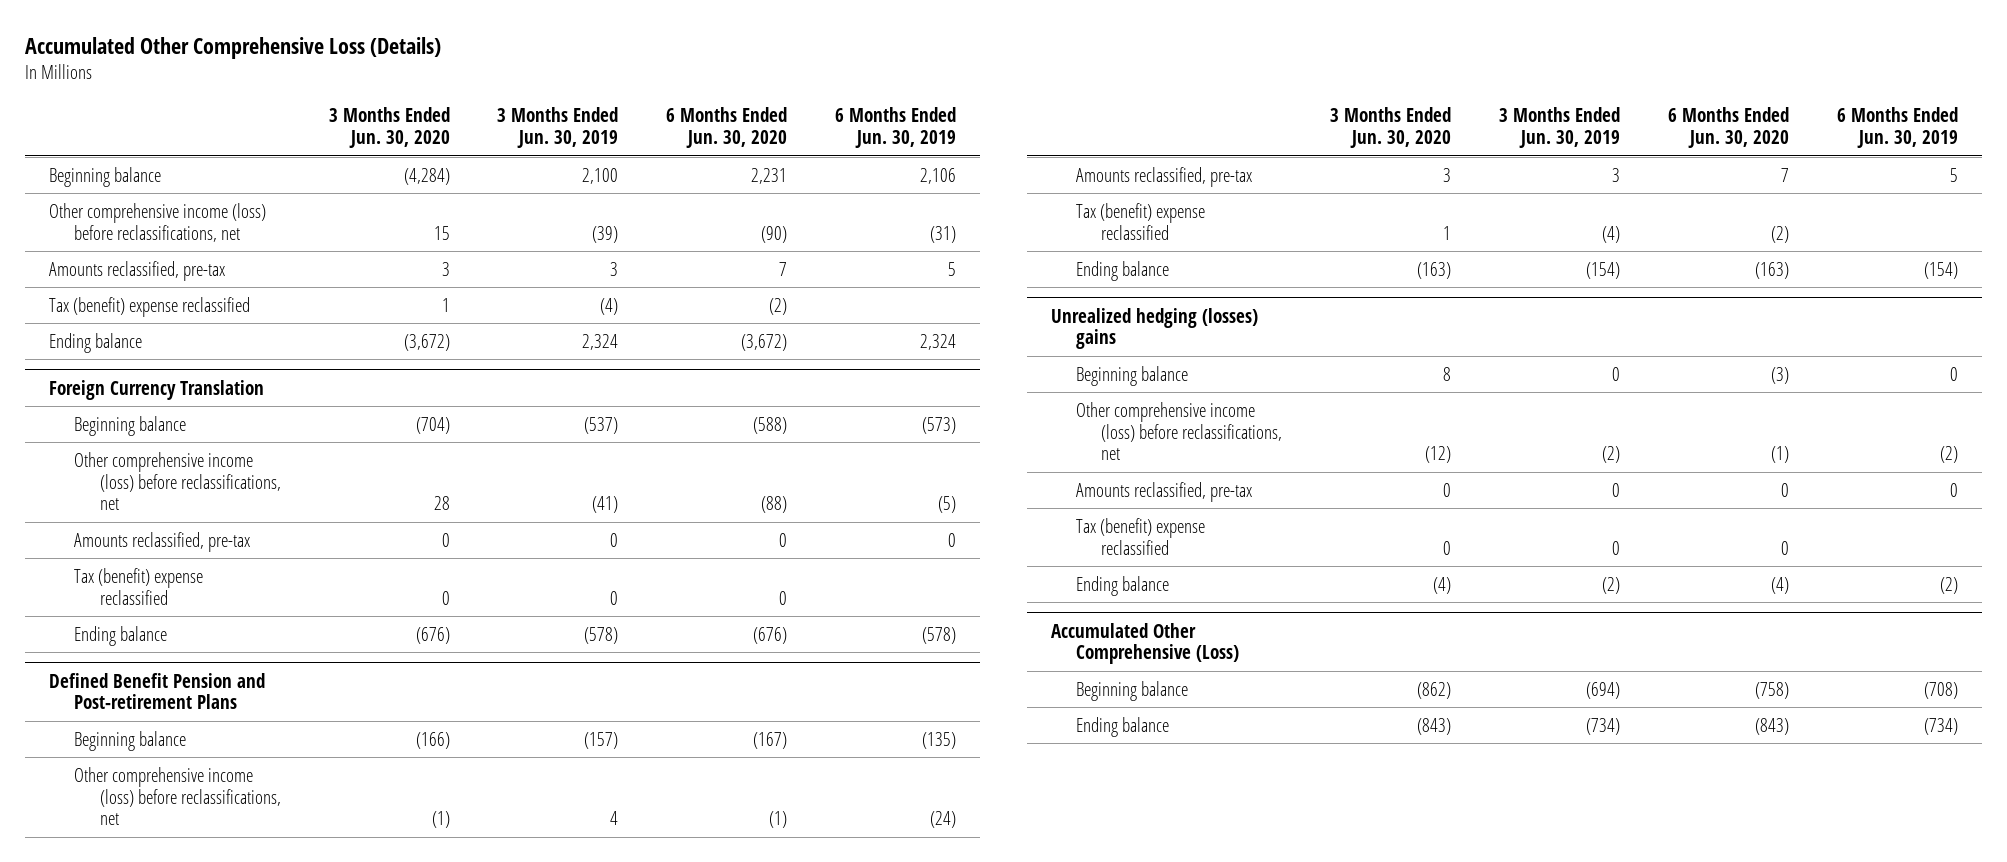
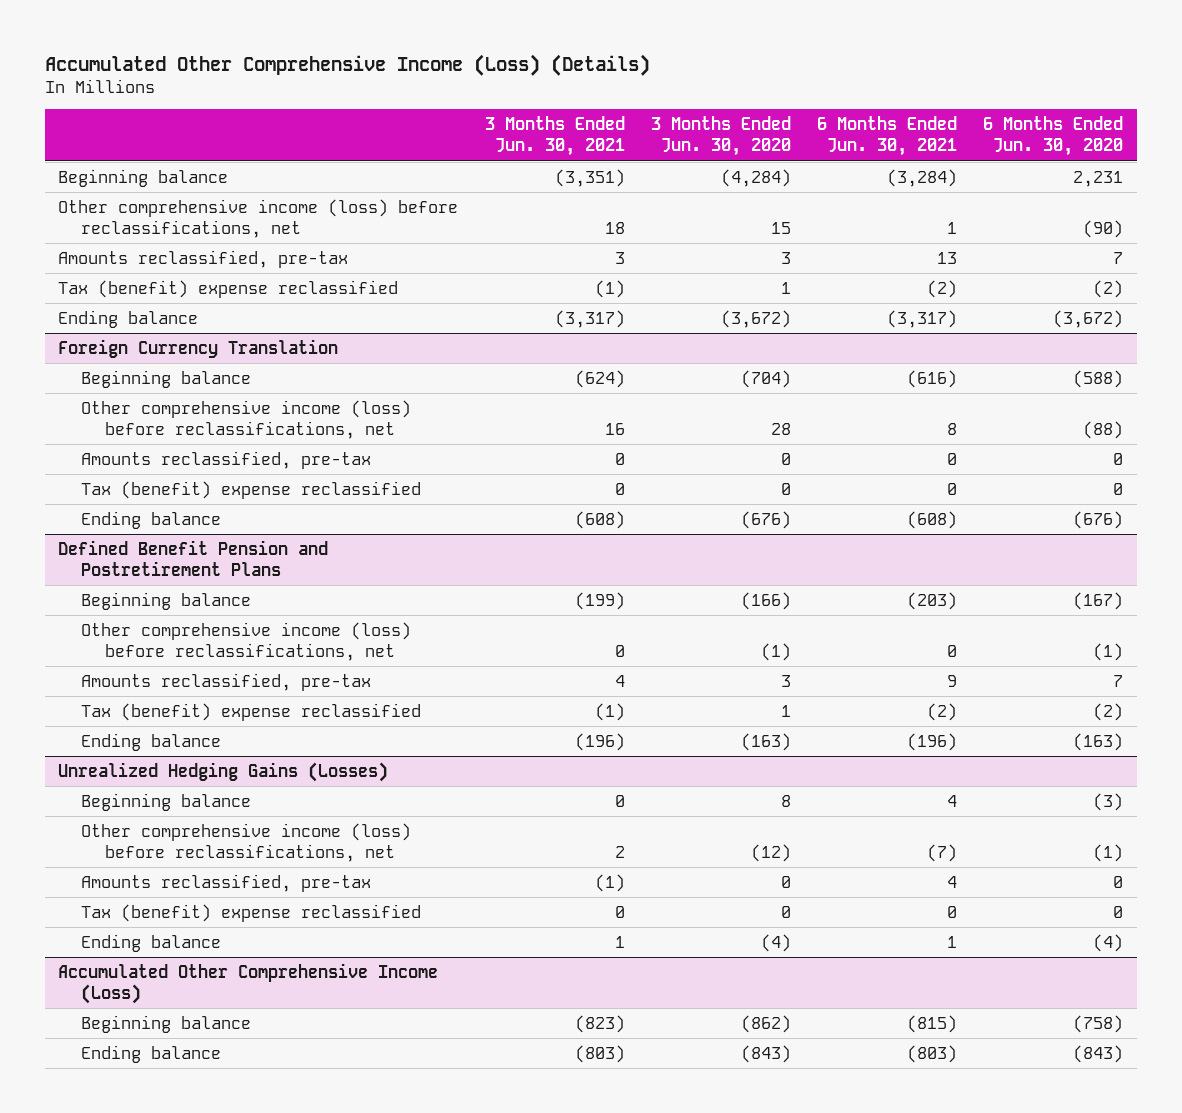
- Accumulated Other Comprehensive Loss (Details)
+ Accumulated Other Comprehensive Income (Loss) (Details)
- | 3 Months Ended Jun. 30, 2020 | 3 Months Ended Jun. 30, 2019 | 6 Months Ended Jun. 30, 2020 | 6 Months Ended Jun. 30, 2019
+ | 3 Months Ended Jun. 30, 2021 | 3 Months Ended Jun. 30, 2020 | 6 Months Ended Jun. 30, 2021 | 6 Months Ended Jun. 30, 2020
- Defined Benefit Pension and Post-retirement Plans
+ Defined Benefit Pension and Postretirement Plans
- Unrealized hedging (losses) gains
+ Unrealized Hedging Gains (Losses)
- Accumulated Other Comprehensive (Loss)
+ Accumulated Other Comprehensive Income (Loss)

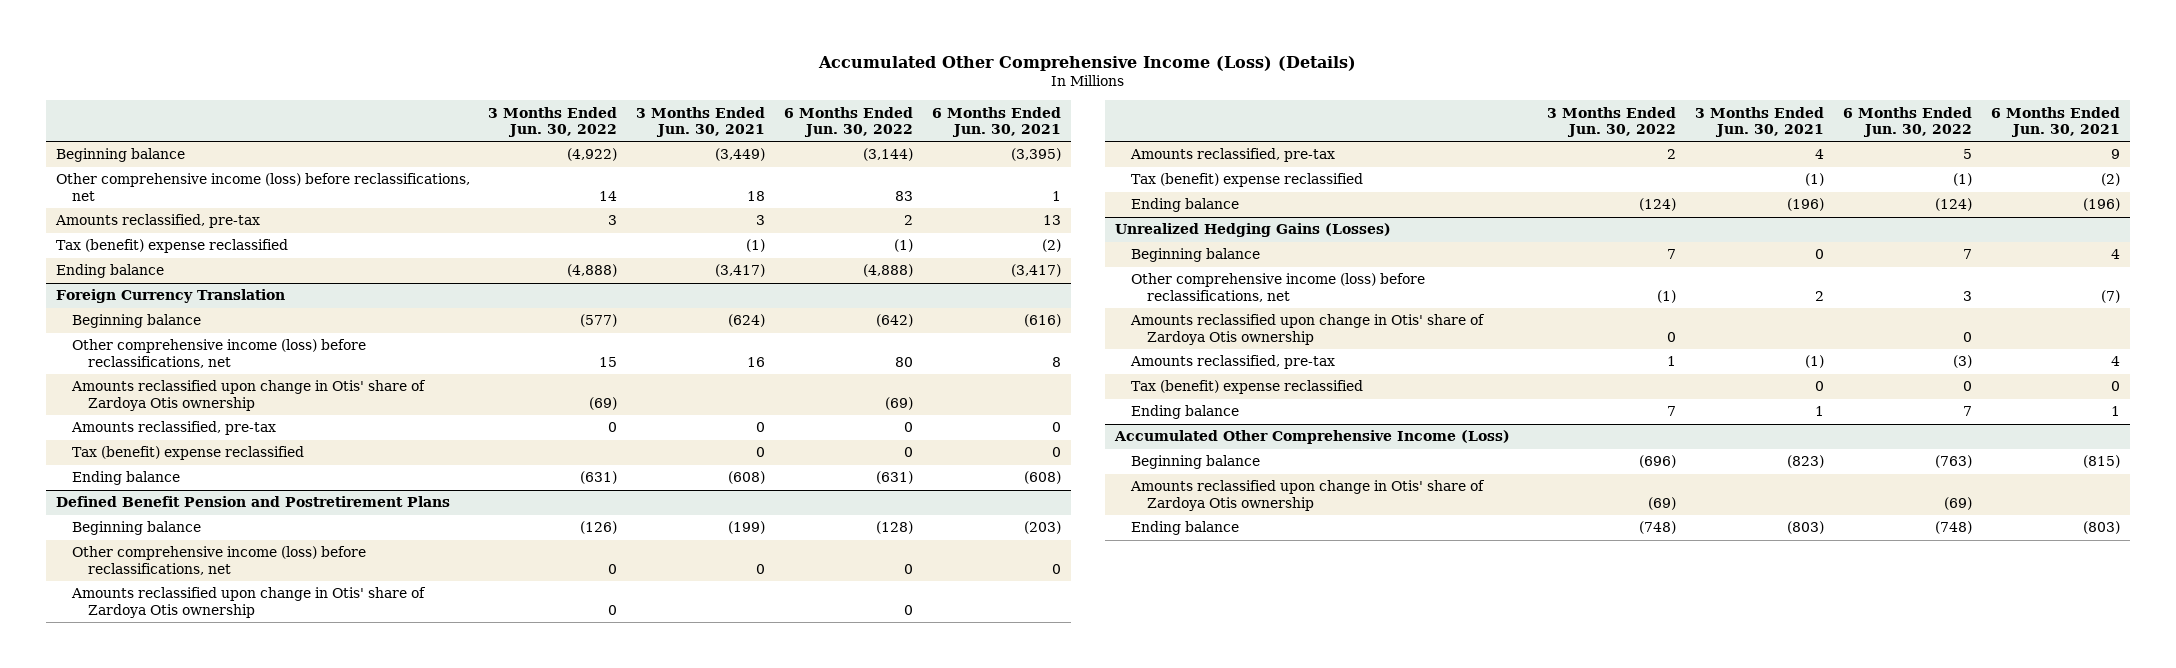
- | 3 Months Ended Jun. 30, 2021 | 3 Months Ended Jun. 30, 2020 | 6 Months Ended Jun. 30, 2021 | 6 Months Ended Jun. 30, 2020
+ | 3 Months Ended Jun. 30, 2022 | 3 Months Ended Jun. 30, 2021 | 6 Months Ended Jun. 30, 2022 | 6 Months Ended Jun. 30, 2021
- Beginning balance | (3,351) | (4,284) | (3,284) | 2,231
+ Beginning balance | (4,922) | (3,449) | (3,144) | (3,395)
- Ending balance | (3,317) | (3,672) | (3,317) | (3,672)
+ Ending balance | (4,888) | (3,417) | (4,888) | (3,417)
@ Foreign Currency Translation
+ Amounts reclassified upon change in Otis' share of Zardoya Otis ownership | (69) | | (69) |
@ Defined Benefit Pension and Postretirement Plans
+ Amounts reclassified upon change in Otis' share of Zardoya Otis ownership | 0 | | 0 |
@ Unrealized Hedging Gains (Losses)
+ Amounts reclassified upon change in Otis' share of Zardoya Otis ownership | 0 | | 0 |
@ Accumulated Other Comprehensive Income (Loss)
+ Amounts reclassified upon change in Otis' share of Zardoya Otis ownership | (69) | | (69) |

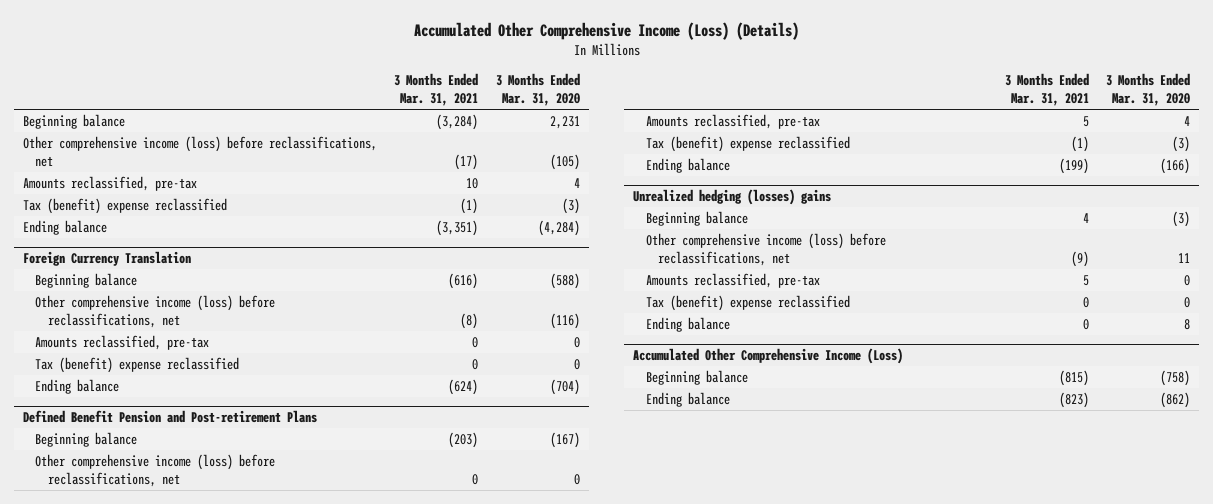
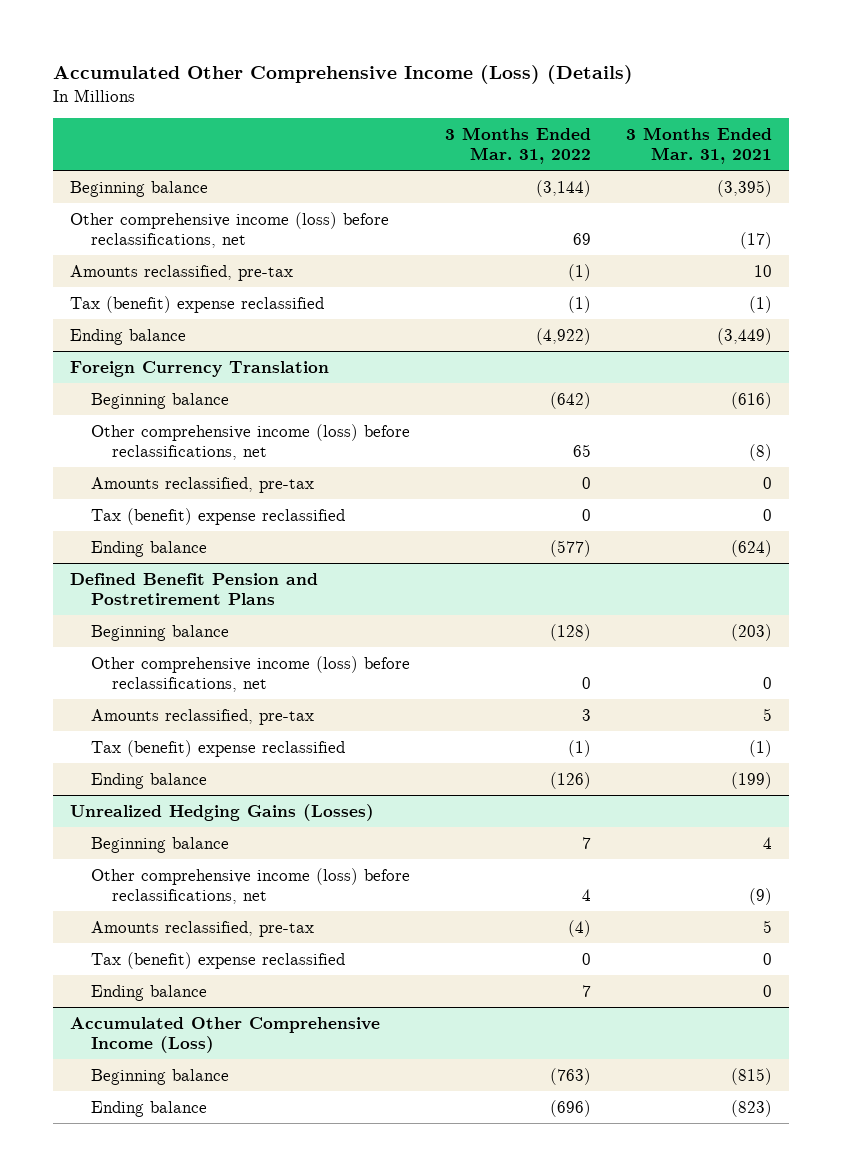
- | 3 Months Ended Mar. 31, 2021 | 3 Months Ended Mar. 31, 2020
+ | 3 Months Ended Mar. 31, 2022 | 3 Months Ended Mar. 31, 2021
- Beginning balance | (3,284) | 2,231
+ Beginning balance | (3,144) | (3,395)
- Ending balance | (3,351) | (4,284)
+ Ending balance | (4,922) | (3,449)
- Defined Benefit Pension and Post-retirement Plans
+ Defined Benefit Pension and Postretirement Plans
- Unrealized hedging (losses) gains
+ Unrealized Hedging Gains (Losses)

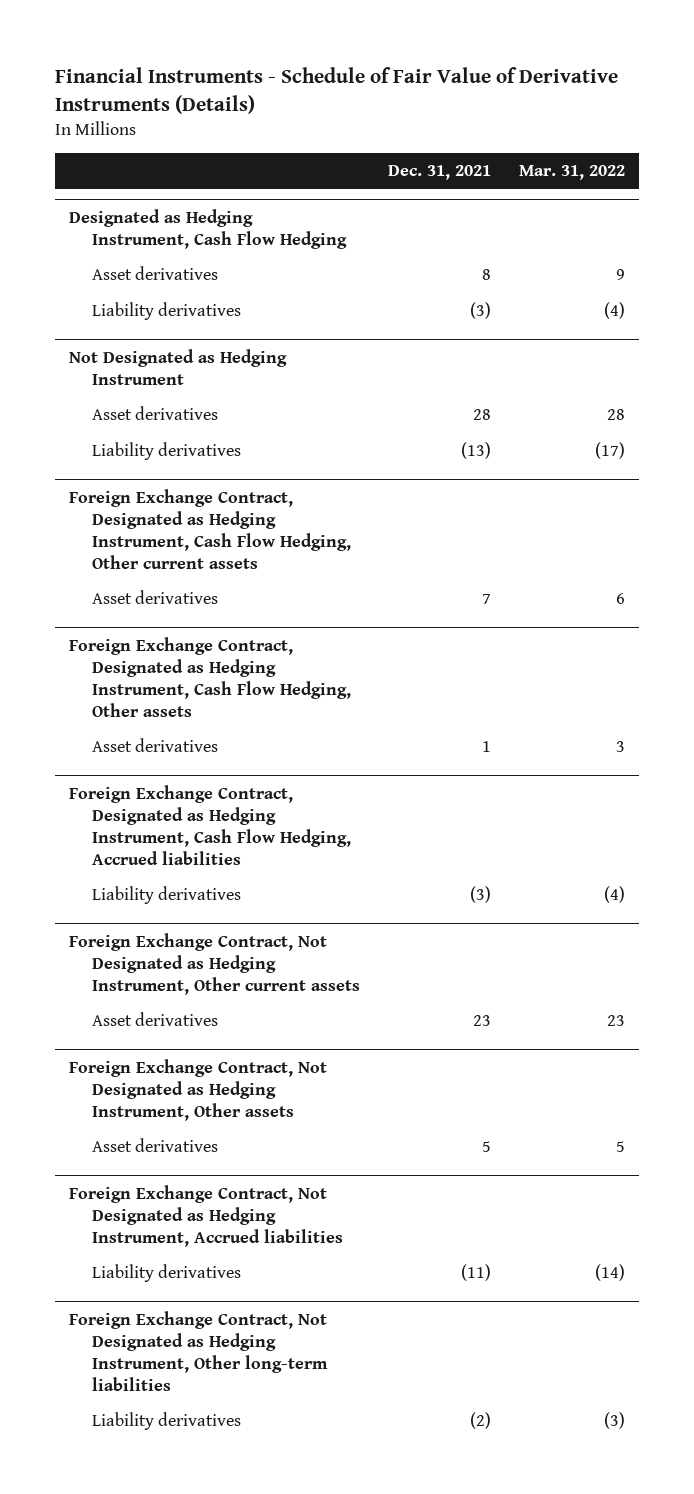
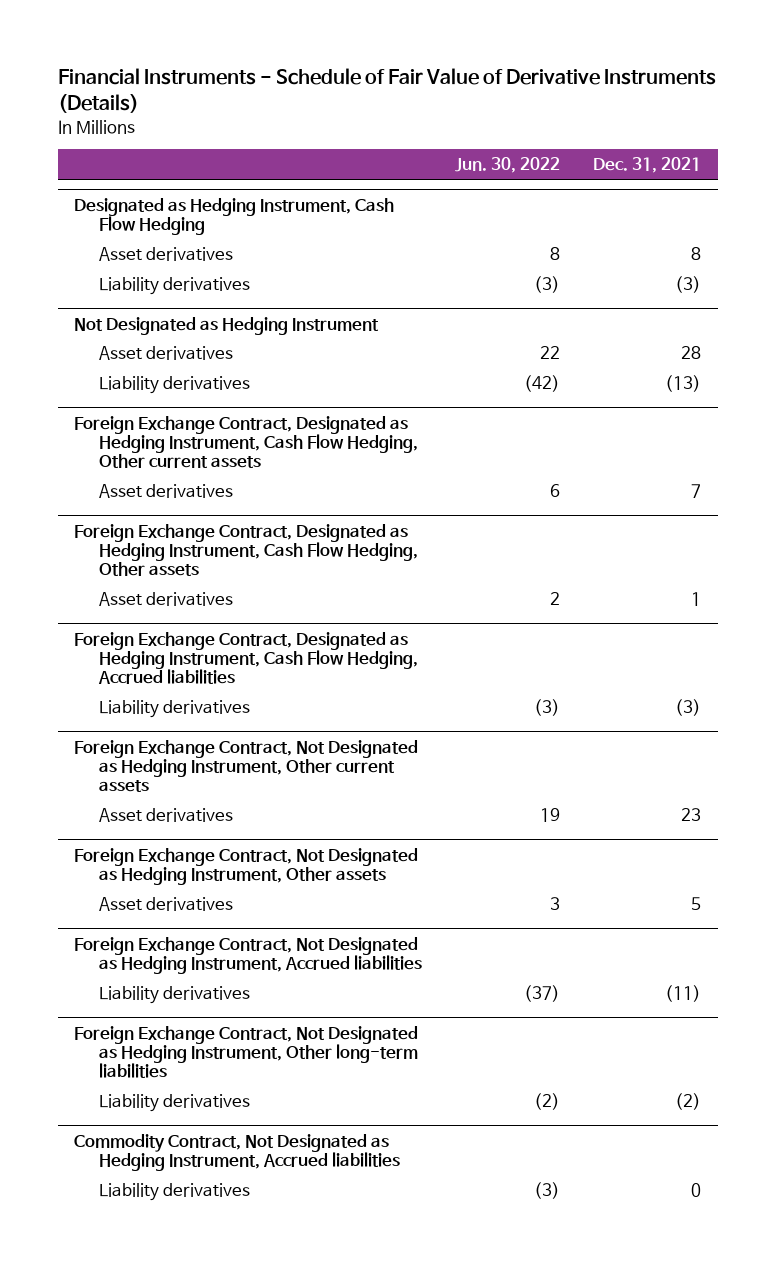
- | Dec. 31, 2021 | Mar. 31, 2022
+ | Jun. 30, 2022 | Dec. 31, 2021
+ Commodity Contract, Not Designated as Hedging Instrument, Accrued liabilities
+ Liability derivatives | (3) | 0

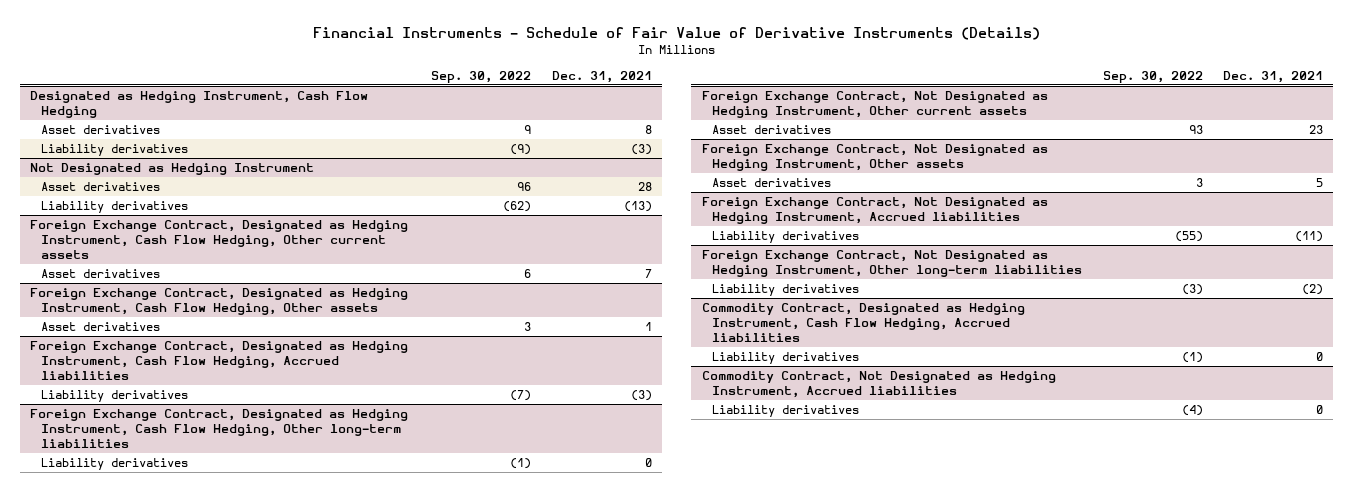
- | Jun. 30, 2022 | Dec. 31, 2021
+ | Sep. 30, 2022 | Dec. 31, 2021
+ Foreign Exchange Contract, Designated as Hedging Instrument, Cash Flow Hedging, Other long-term liabilities
+ Liability derivatives | (1) | 0
+ Commodity Contract, Designated as Hedging Instrument, Cash Flow Hedging, Accrued liabilities
+ Liability derivatives | (1) | 0

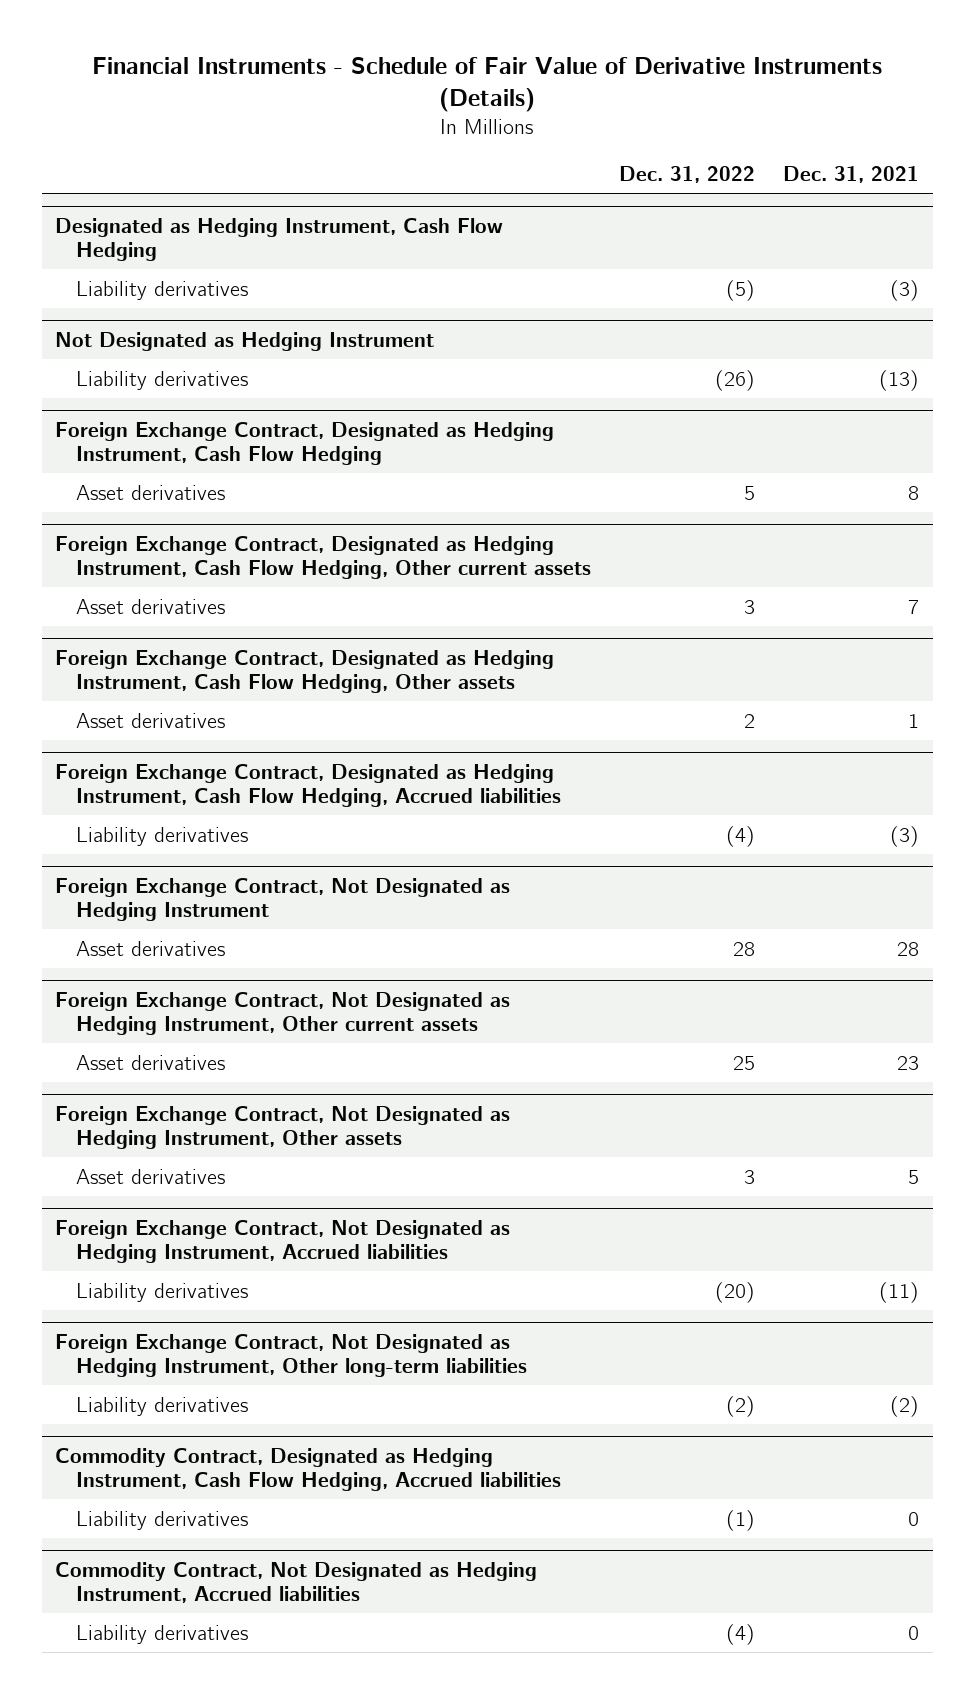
- | Sep. 30, 2022 | Dec. 31, 2021
+ | Dec. 31, 2022 | Dec. 31, 2021
@ Designated as Hedging Instrument, Cash Flow Hedging
- Asset derivatives | 9 | 8
@ Not Designated as Hedging Instrument
- Asset derivatives | 96 | 28
+ Foreign Exchange Contract, Designated as Hedging Instrument, Cash Flow Hedging
+ Asset derivatives | 5 | 8
- Foreign Exchange Contract, Designated as Hedging Instrument, Cash Flow Hedging, Other long-term liabilities
- Liability derivatives | (1) | 0
+ Foreign Exchange Contract, Not Designated as Hedging Instrument
+ Asset derivatives | 28 | 28

